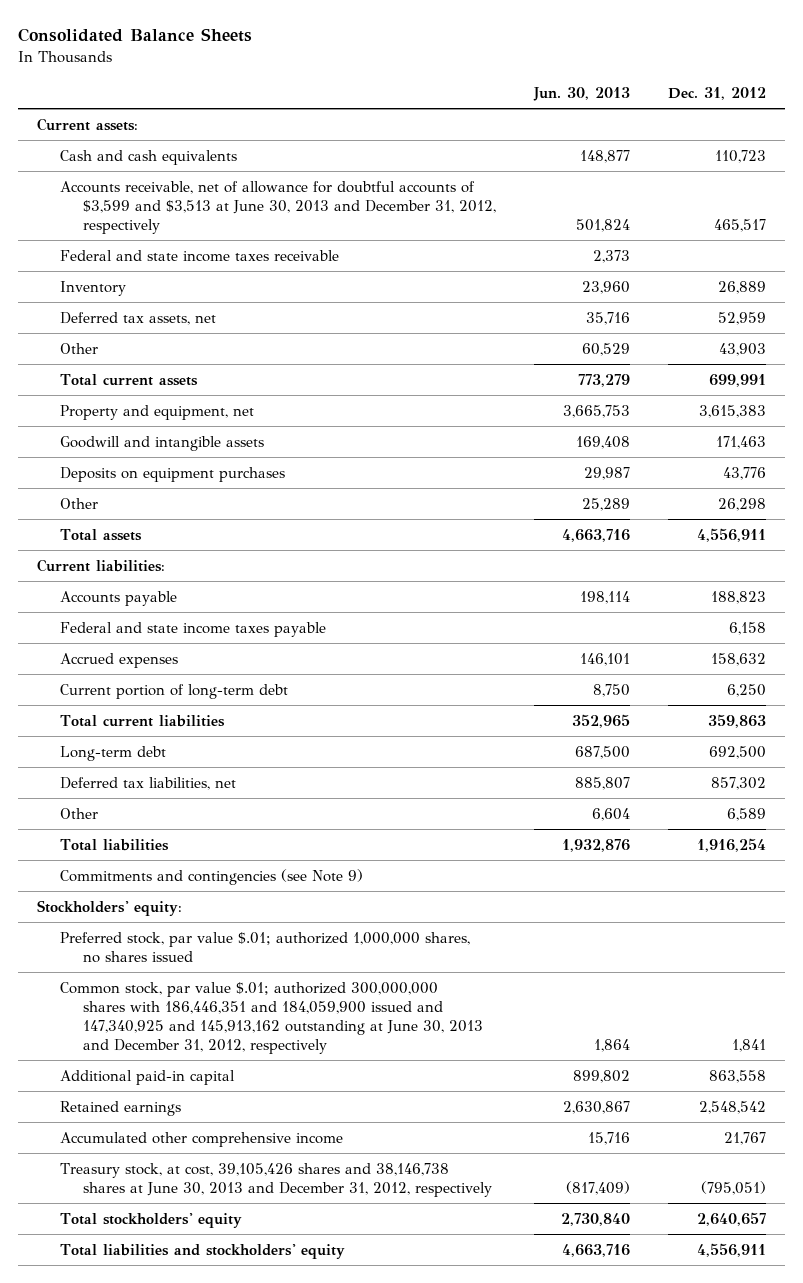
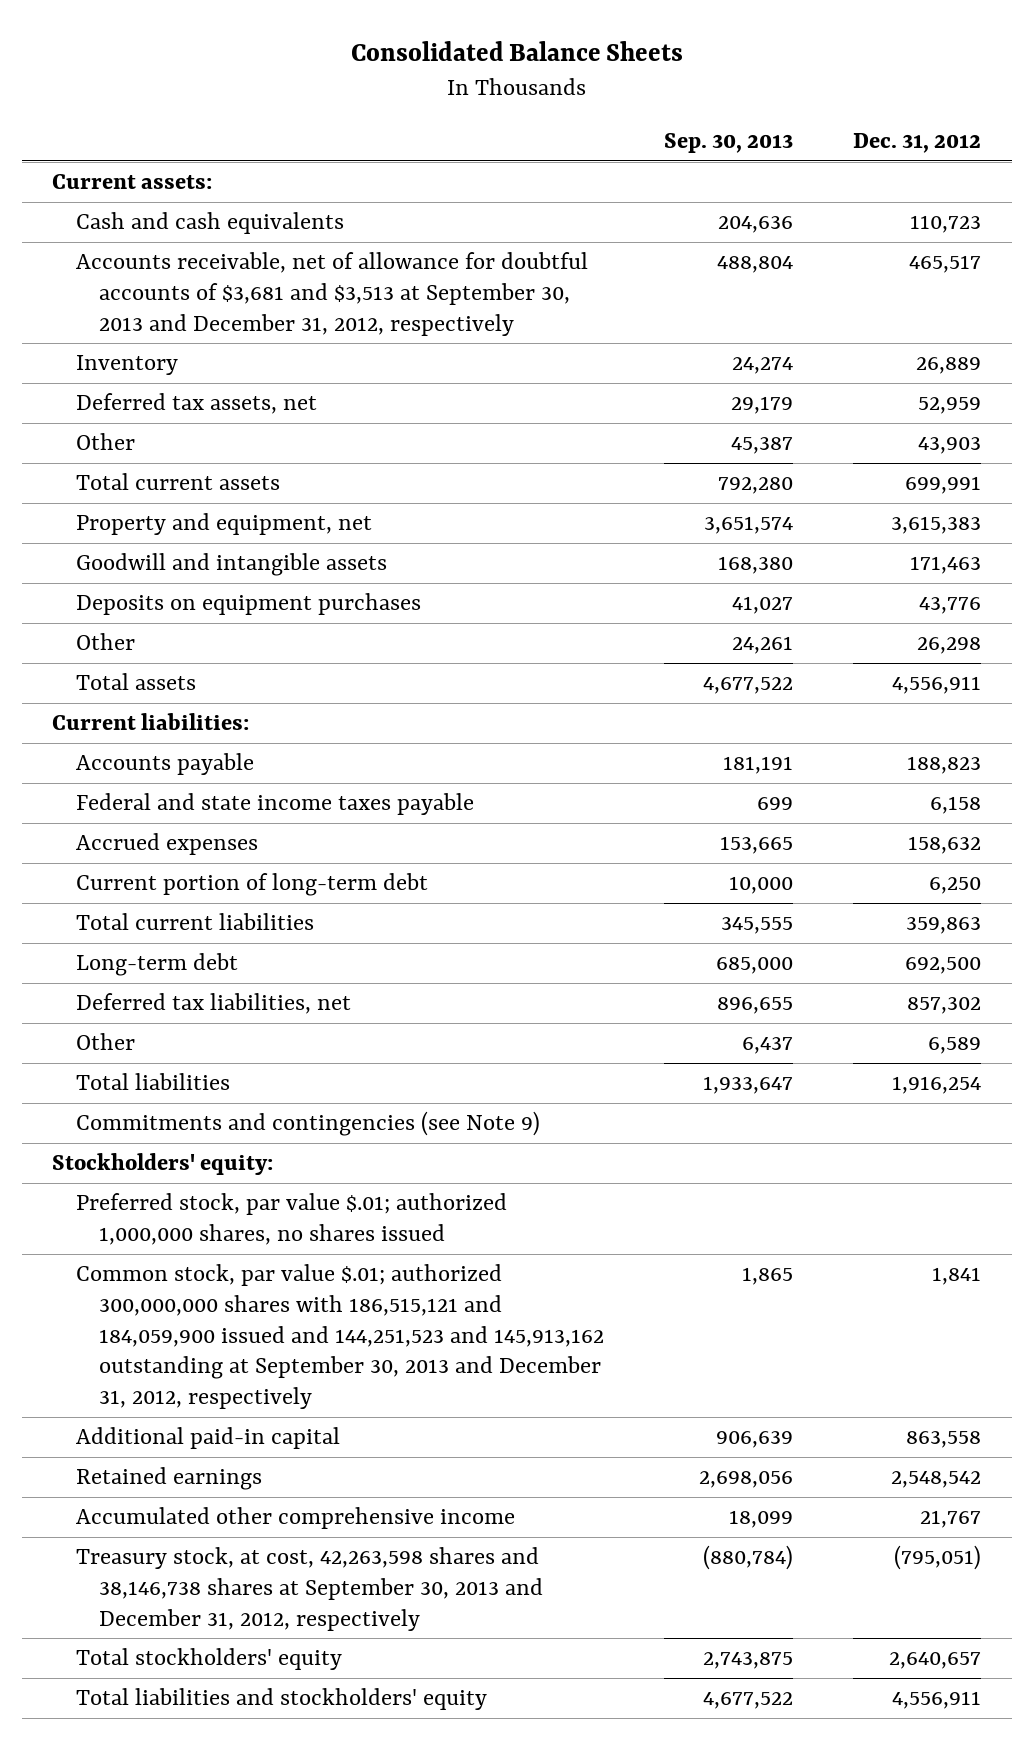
- | Jun. 30, 2013 | Dec. 31, 2012
+ | Sep. 30, 2013 | Dec. 31, 2012
- Accounts receivable, net of allowance for doubtful accounts of $3,599 and $3,513 at June 30, 2013 and December 31, 2012, respectively | 501,824 | 465,517
- Federal and state income taxes receivable | 2,373 |
+ Accounts receivable, net of allowance for doubtful accounts of $3,681 and $3,513 at September 30, 2013 and December 31, 2012, respectively | 488,804 | 465,517
- Common stock, par value $.01; authorized 300,000,000 shares with 186,446,351 and 184,059,900 issued and 147,340,925 and 145,913,162 outstanding at June 30, 2013 and December 31, 2012, respectively | 1,864 | 1,841
+ Common stock, par value $.01; authorized 300,000,000 shares with 186,515,121 and 184,059,900 issued and 144,251,523 and 145,913,162 outstanding at September 30, 2013 and December 31, 2012, respectively | 1,865 | 1,841
- Treasury stock, at cost, 39,105,426 shares and 38,146,738 shares at June 30, 2013 and December 31, 2012, respectively | (817,409) | (795,051)
+ Treasury stock, at cost, 42,263,598 shares and 38,146,738 shares at September 30, 2013 and December 31, 2012, respectively | (880,784) | (795,051)

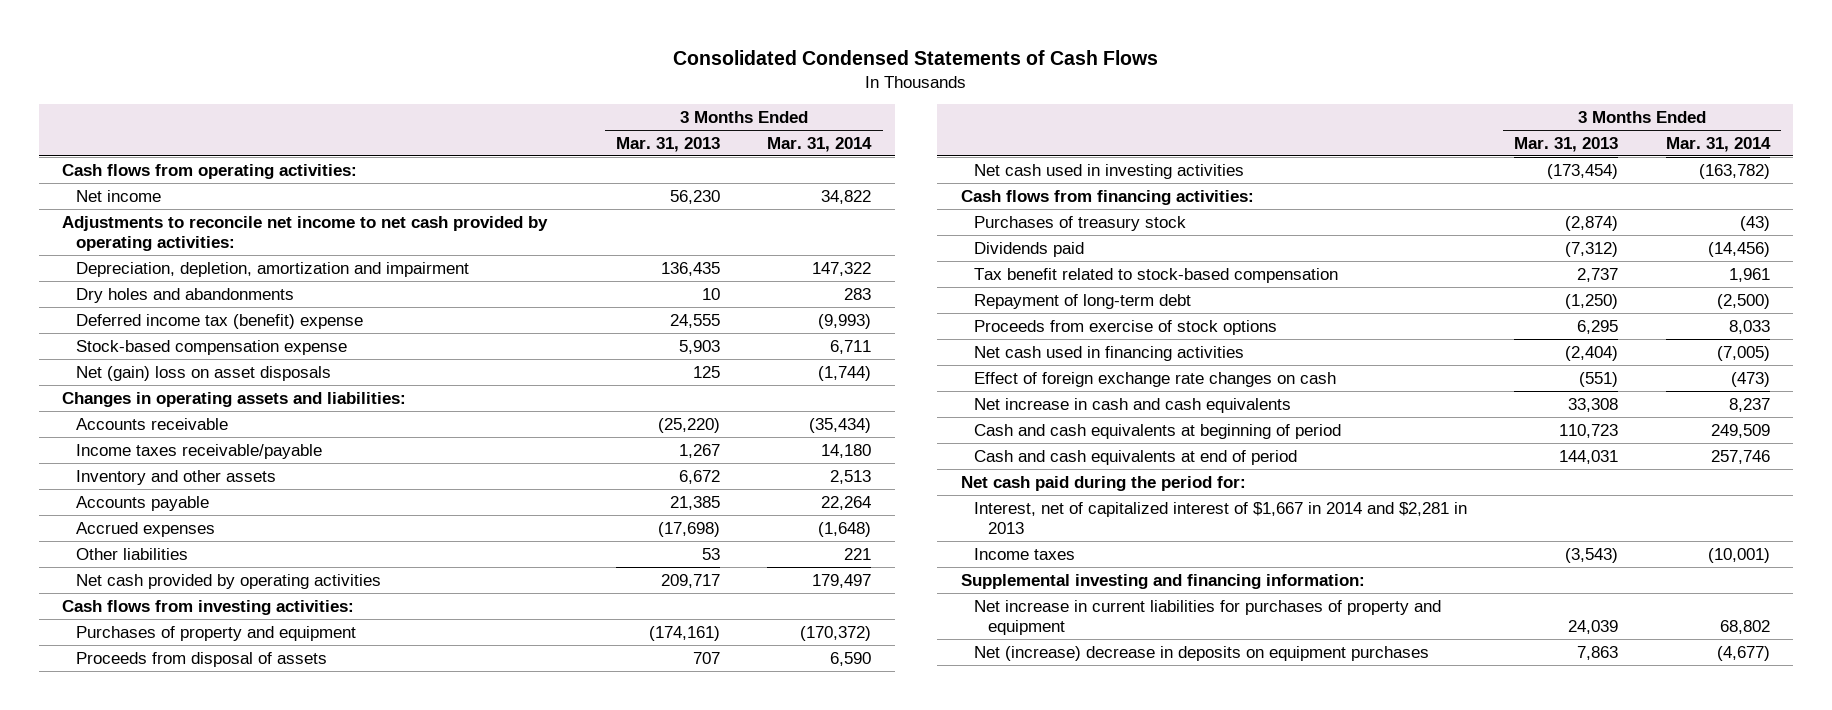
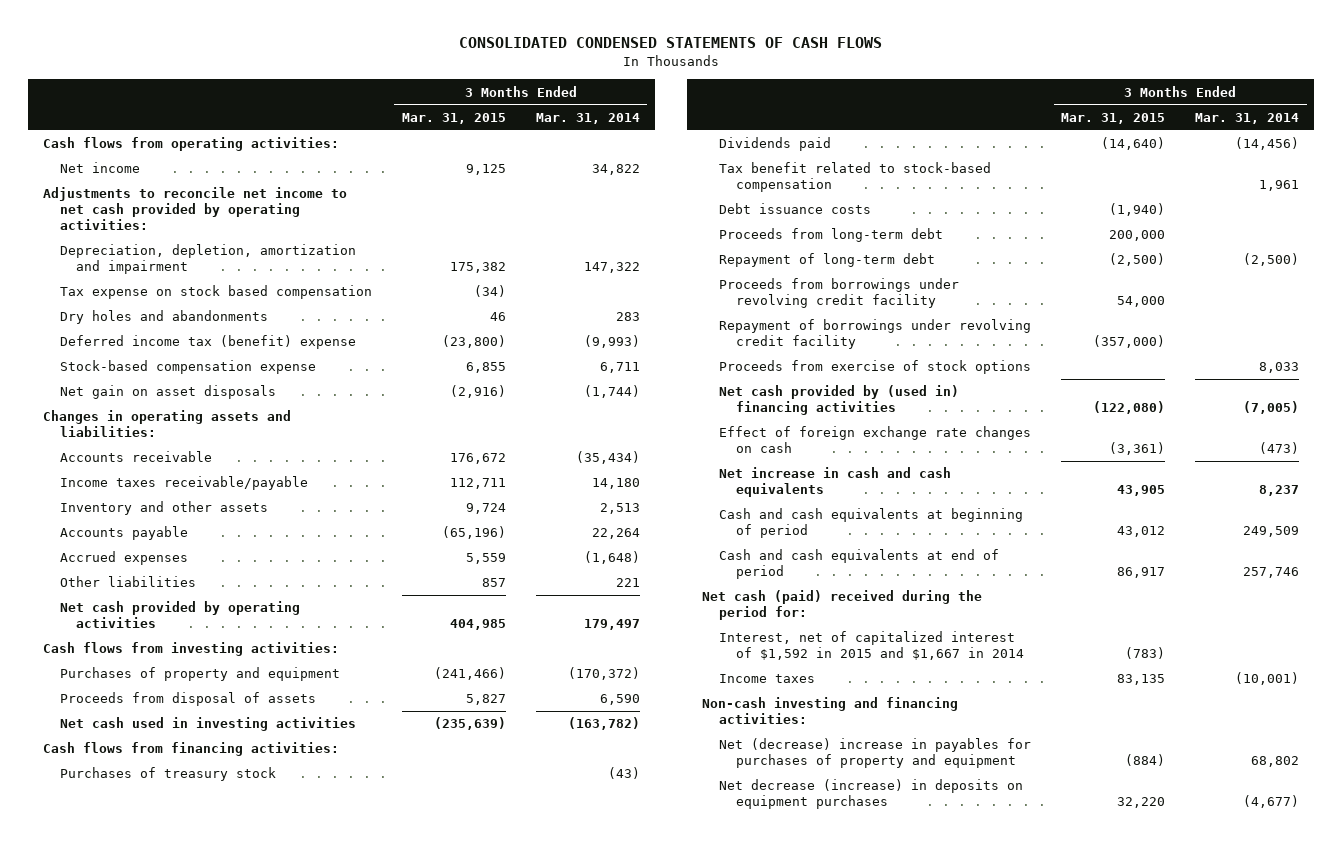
- Consolidated Condensed Statements of Cash Flows
+ CONSOLIDATED CONDENSED STATEMENTS OF CASH FLOWS
- | 3 Months Ended Mar. 31, 2013 | 3 Months Ended Mar. 31, 2014
+ | 3 Months Ended Mar. 31, 2015 | 3 Months Ended Mar. 31, 2014
+ Tax expense on stock based compensation | (34) |
- Net (gain) loss on asset disposals | 125 | (1,744)
+ Net gain on asset disposals | (2,916) | (1,744)
+ Debt issuance costs | (1,940) |
+ Proceeds from long-term debt | 200,000 |
+ Proceeds from borrowings under revolving credit facility | 54,000 |
+ Repayment of borrowings under revolving credit facility | (357,000) |
- Net cash used in financing activities | (2,404) | (7,005)
+ Net cash provided by (used in) financing activities | (122,080) | (7,005)
- Net cash paid during the period for:
- Interest, net of capitalized interest of $1,667 in 2014 and $2,281 in 2013
+ Net cash (paid) received during the period for:
+ Interest, net of capitalized interest of $1,592 in 2015 and $1,667 in 2014 | (783) |
- Supplemental investing and financing information:
- Net increase in current liabilities for purchases of property and equipment | 24,039 | 68,802
- Net (increase) decrease in deposits on equipment purchases | 7,863 | (4,677)
+ Non-cash investing and financing activities:
+ Net (decrease) increase in payables for purchases of property and equipment | (884) | 68,802
+ Net decrease (increase) in deposits on equipment purchases | 32,220 | (4,677)

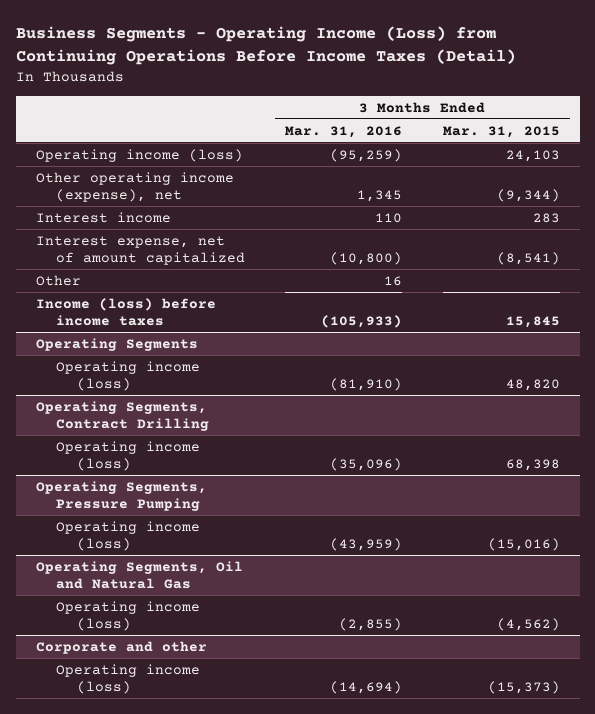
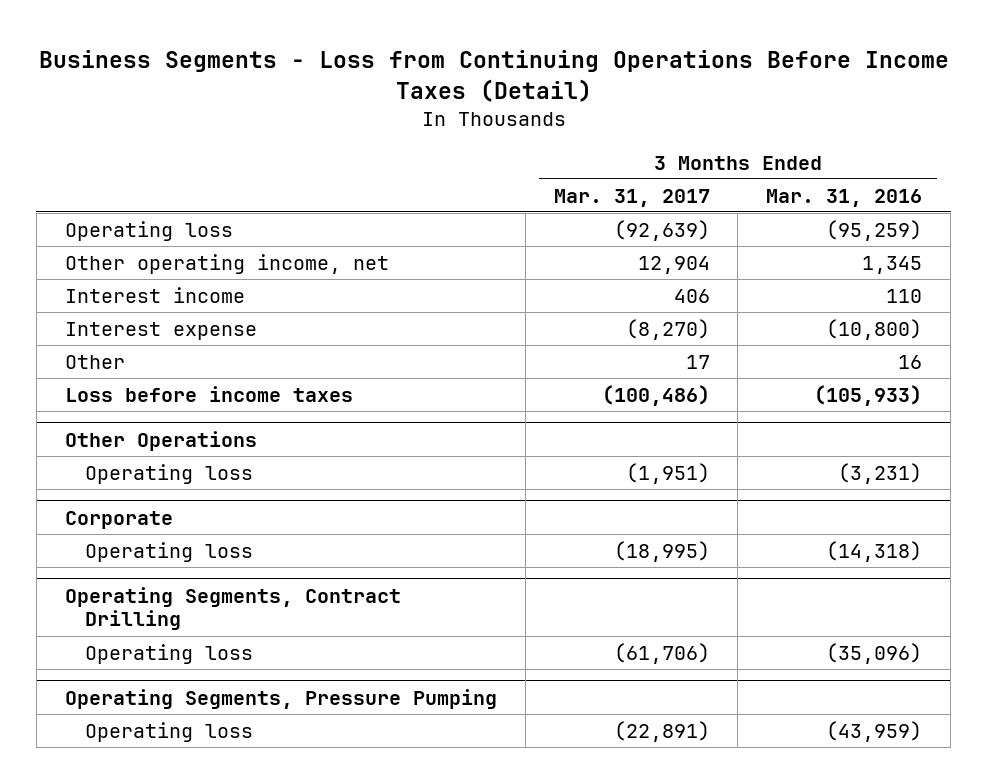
- Business Segments - Operating Income (Loss) from Continuing Operations Before Income Taxes (Detail)
+ Business Segments - Loss from Continuing Operations Before Income Taxes (Detail)
- | 3 Months Ended Mar. 31, 2016 | 3 Months Ended Mar. 31, 2015
+ | 3 Months Ended Mar. 31, 2017 | 3 Months Ended Mar. 31, 2016
- Operating income (loss) | (95,259) | 24,103
- Other operating income (expense), net | 1,345 | (9,344)
+ Operating loss | (92,639) | (95,259)
+ Other operating income, net | 12,904 | 1,345
- Interest expense, net of amount capitalized | (10,800) | (8,541)
+ Interest expense | (8,270) | (10,800)
- Income (loss) before income taxes | (105,933) | 15,845
- Operating Segments
- Operating income (loss) | (81,910) | 48,820
+ Loss before income taxes | (100,486) | (105,933)
+ Other Operations
+ Operating loss | (1,951) | (3,231)
+ Corporate
+ Operating loss | (18,995) | (14,318)
@ Operating Segments, Contract Drilling
- Operating income (loss) | (35,096) | 68,398
+ Operating loss | (61,706) | (35,096)
@ Operating Segments, Pressure Pumping
- Operating income (loss) | (43,959) | (15,016)
- Operating Segments, Oil and Natural Gas
- Operating income (loss) | (2,855) | (4,562)
- Corporate and other
- Operating income (loss) | (14,694) | (15,373)
@ Operating Segments, Pressure Pumping
+ Operating loss | (22,891) | (43,959)

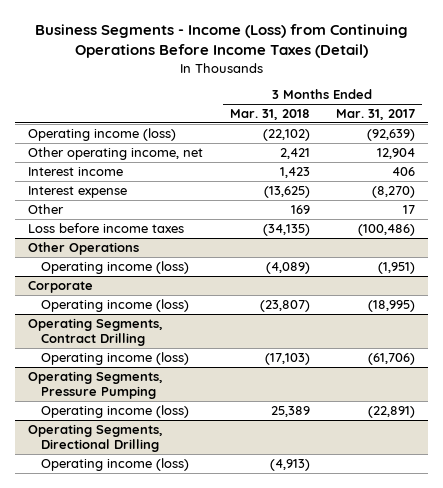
- Business Segments - Loss from Continuing Operations Before Income Taxes (Detail)
+ Business Segments - Income (Loss) from Continuing Operations Before Income Taxes (Detail)
- | 3 Months Ended Mar. 31, 2017 | 3 Months Ended Mar. 31, 2016
+ | 3 Months Ended Mar. 31, 2018 | 3 Months Ended Mar. 31, 2017
- Operating loss | (92,639) | (95,259)
+ Operating income (loss) | (22,102) | (92,639)
@ Other Operations
- Operating loss | (1,951) | (3,231)
+ Operating income (loss) | (4,089) | (1,951)
@ Corporate
- Operating loss | (18,995) | (14,318)
+ Operating income (loss) | (23,807) | (18,995)
@ Operating Segments, Contract Drilling
- Operating loss | (61,706) | (35,096)
+ Operating income (loss) | (17,103) | (61,706)
@ Operating Segments, Pressure Pumping
- Operating loss | (22,891) | (43,959)
+ Operating income (loss) | 25,389 | (22,891)
+ Operating Segments, Directional Drilling
+ Operating income (loss) | (4,913) |

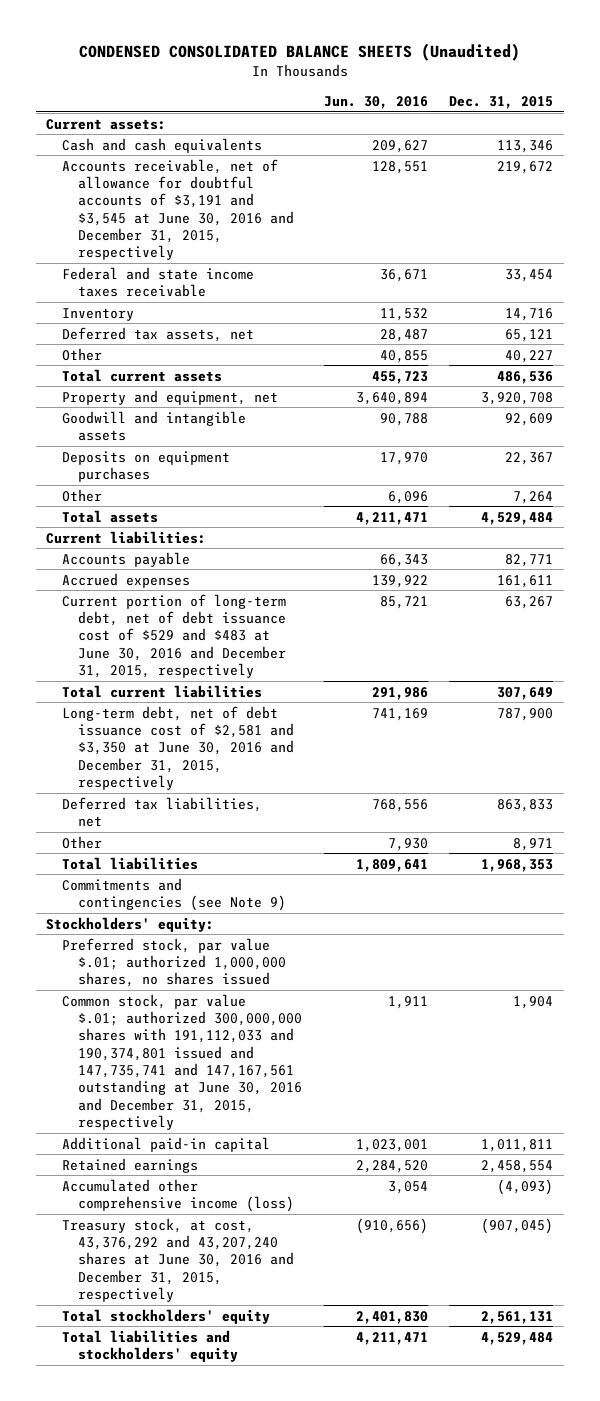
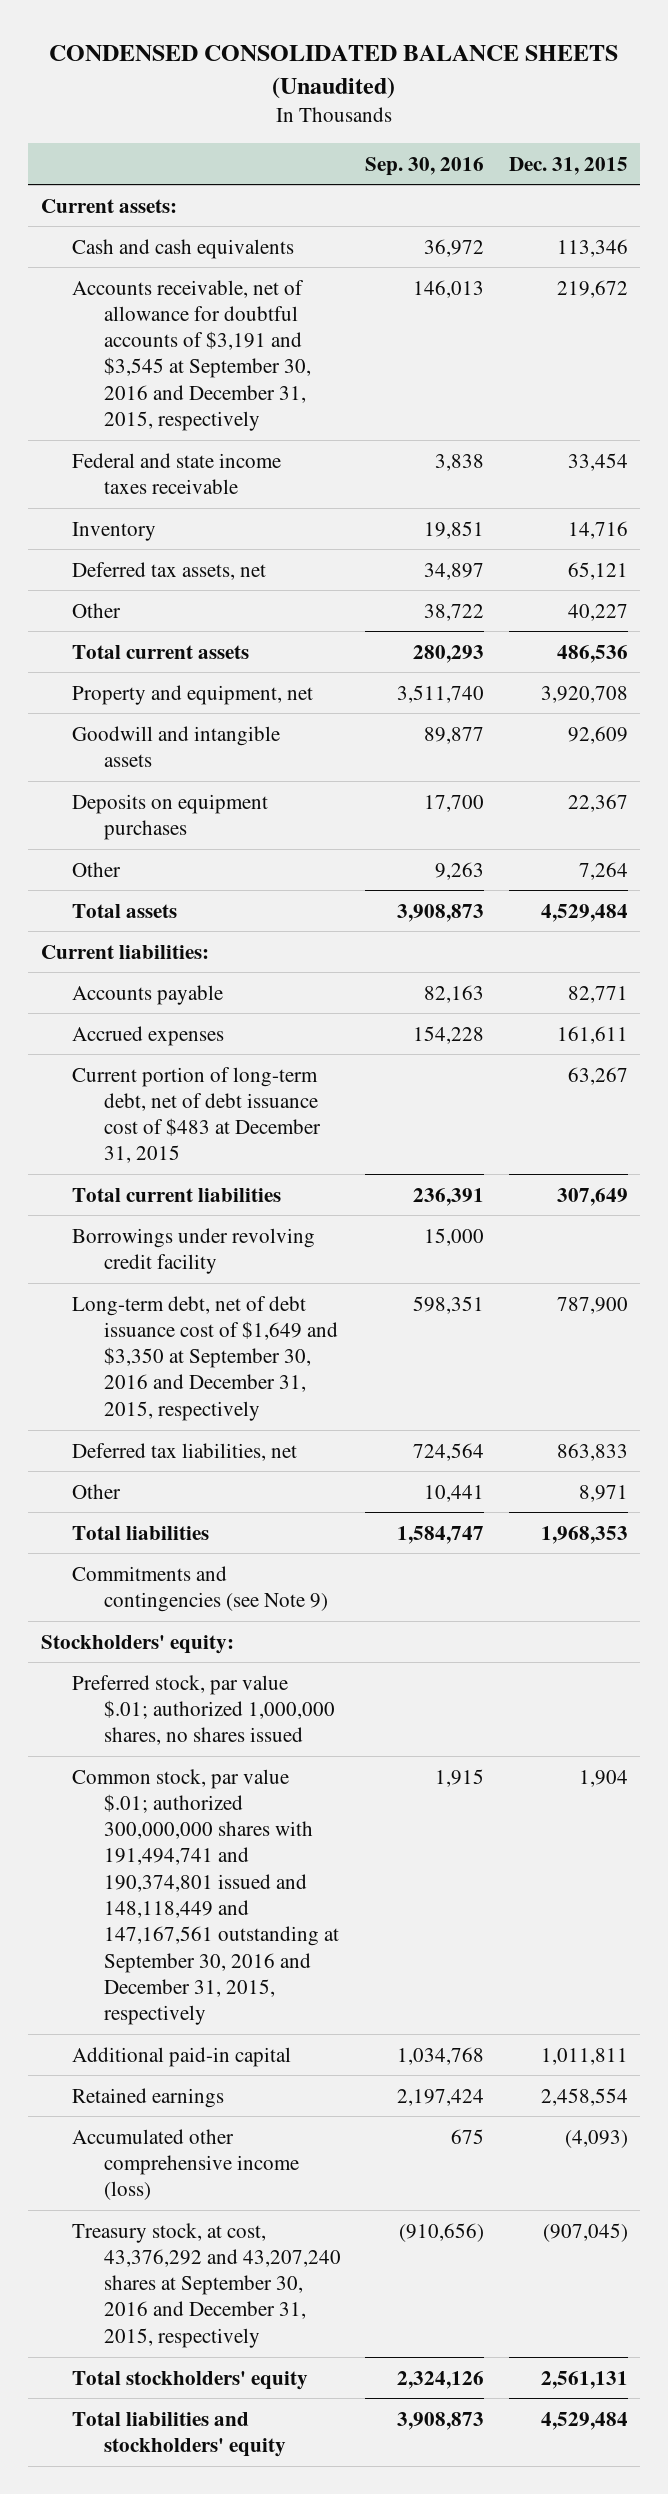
- | Jun. 30, 2016 | Dec. 31, 2015
+ | Sep. 30, 2016 | Dec. 31, 2015
- Accounts receivable, net of allowance for doubtful accounts of $3,191 and $3,545 at June 30, 2016 and December 31, 2015, respectively | 128,551 | 219,672
+ Accounts receivable, net of allowance for doubtful accounts of $3,191 and $3,545 at September 30, 2016 and December 31, 2015, respectively | 146,013 | 219,672
- Current portion of long-term debt, net of debt issuance cost of $529 and $483 at June 30, 2016 and December 31, 2015, respectively | 85,721 | 63,267
+ Current portion of long-term debt, net of debt issuance cost of $483 at December 31, 2015 | | 63,267
- Long-term debt, net of debt issuance cost of $2,581 and $3,350 at June 30, 2016 and December 31, 2015, respectively | 741,169 | 787,900
+ Borrowings under revolving credit facility | 15,000 |
+ Long-term debt, net of debt issuance cost of $1,649 and $3,350 at September 30, 2016 and December 31, 2015, respectively | 598,351 | 787,900
- Common stock, par value $.01; authorized 300,000,000 shares with 191,112,033 and 190,374,801 issued and 147,735,741 and 147,167,561 outstanding at June 30, 2016 and December 31, 2015, respectively | 1,911 | 1,904
+ Common stock, par value $.01; authorized 300,000,000 shares with 191,494,741 and 190,374,801 issued and 148,118,449 and 147,167,561 outstanding at September 30, 2016 and December 31, 2015, respectively | 1,915 | 1,904
- Treasury stock, at cost, 43,376,292 and 43,207,240 shares at June 30, 2016 and December 31, 2015, respectively | (910,656) | (907,045)
+ Treasury stock, at cost, 43,376,292 and 43,207,240 shares at September 30, 2016 and December 31, 2015, respectively | (910,656) | (907,045)

